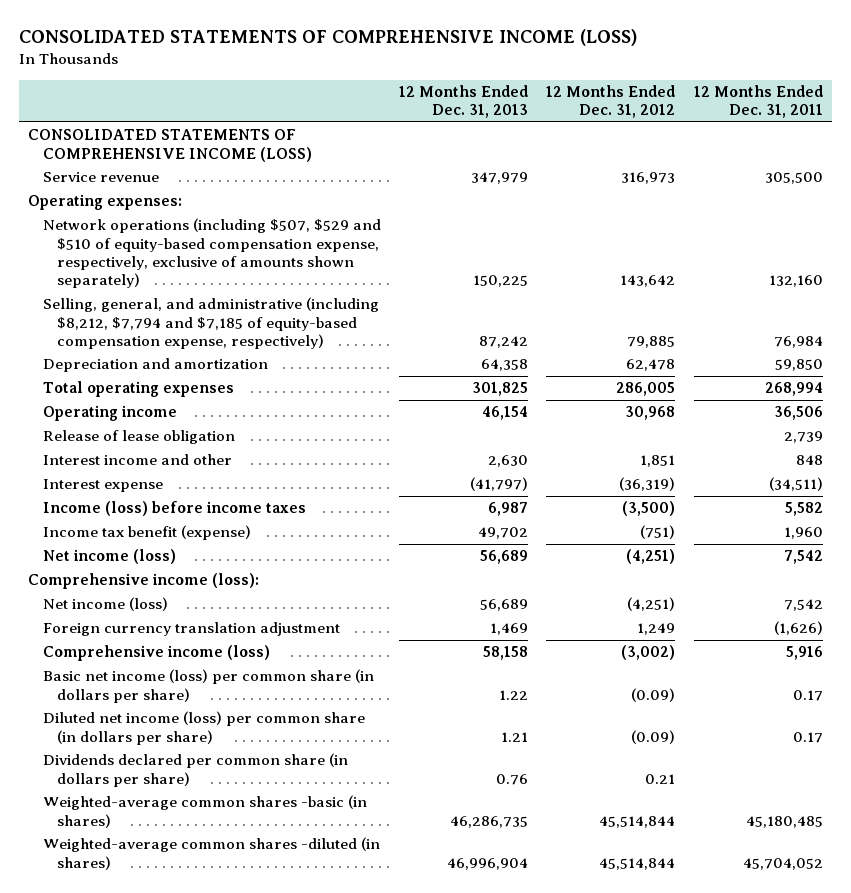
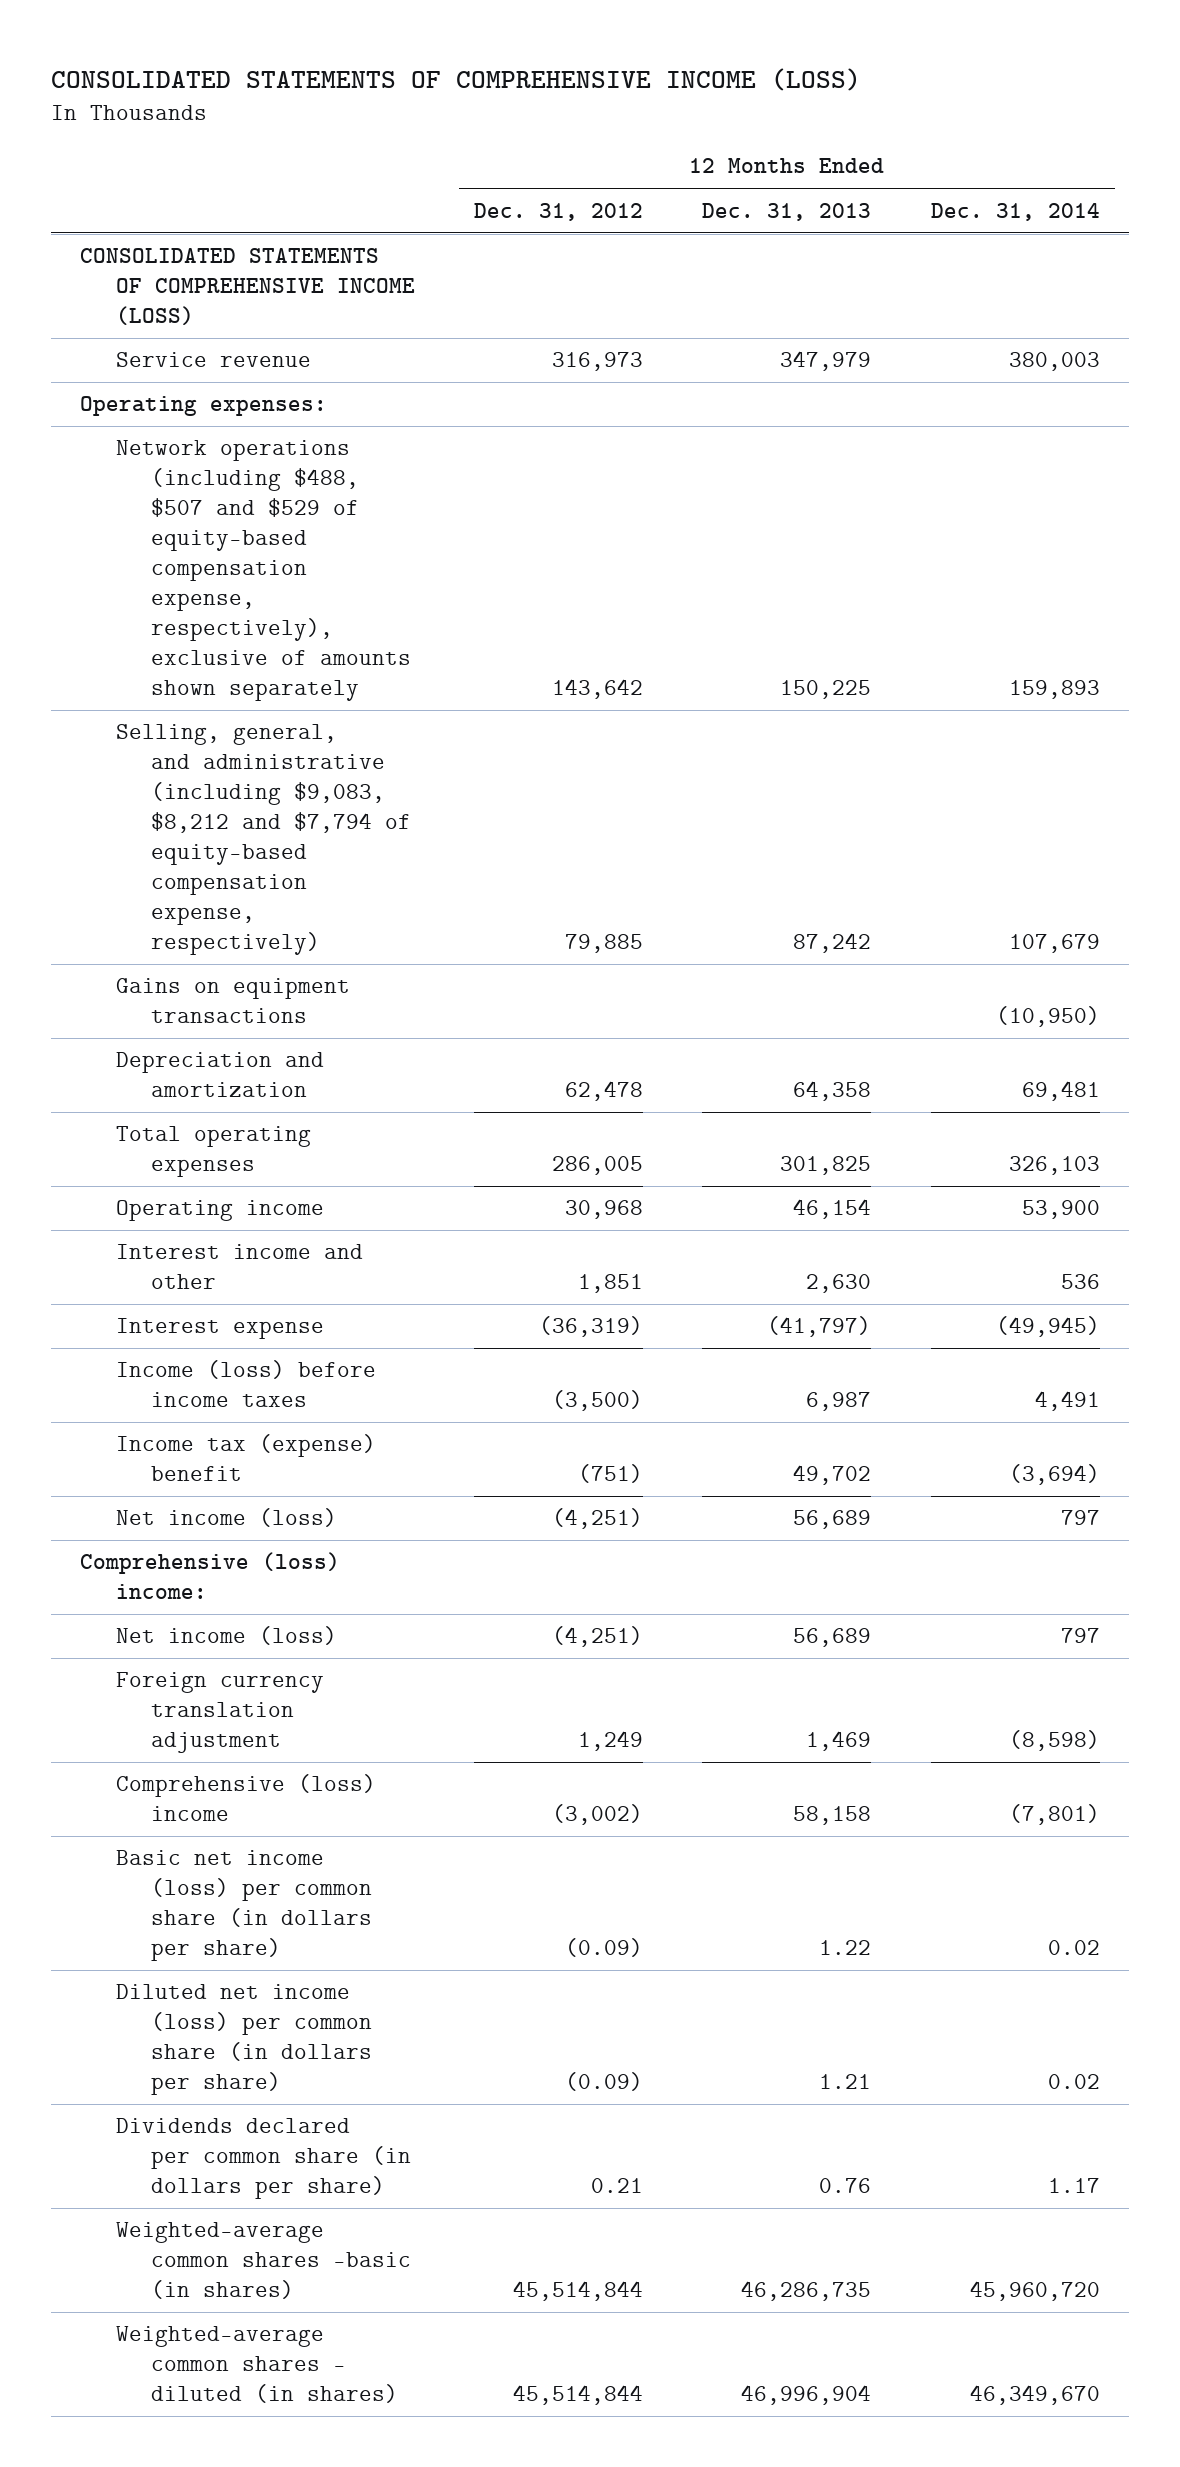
- | 12 Months Ended Dec. 31, 2013 | 12 Months Ended Dec. 31, 2012 | 12 Months Ended Dec. 31, 2011
+ | 12 Months Ended Dec. 31, 2012 | 12 Months Ended Dec. 31, 2013 | 12 Months Ended Dec. 31, 2014
- Network operations (including $507, $529 and $510 of equity-based compensation expense, respectively, exclusive of amounts shown separately) | 150,225 | 143,642 | 132,160
- Selling, general, and administrative (including $8,212, $7,794 and $7,185 of equity-based compensation expense, respectively) | 87,242 | 79,885 | 76,984
+ Network operations (including $488, $507 and $529 of equity-based compensation expense, respectively), exclusive of amounts shown separately | 143,642 | 150,225 | 159,893
+ Selling, general, and administrative (including $9,083, $8,212 and $7,794 of equity-based compensation expense, respectively) | 79,885 | 87,242 | 107,679
+ Gains on equipment transactions | | | (10,950)
- Release of lease obligation | | | 2,739
- Income tax benefit (expense) | 49,702 | (751) | 1,960
+ Income tax (expense) benefit | (751) | 49,702 | (3,694)
- Comprehensive income (loss):
+ Comprehensive (loss) income:
- Comprehensive income (loss) | 58,158 | (3,002) | 5,916
+ Comprehensive (loss) income | (3,002) | 58,158 | (7,801)
- Weighted-average common shares -diluted (in shares) | 46,996,904 | 45,514,844 | 45,704,052
+ Weighted-average common shares - diluted (in shares) | 45,514,844 | 46,996,904 | 46,349,670

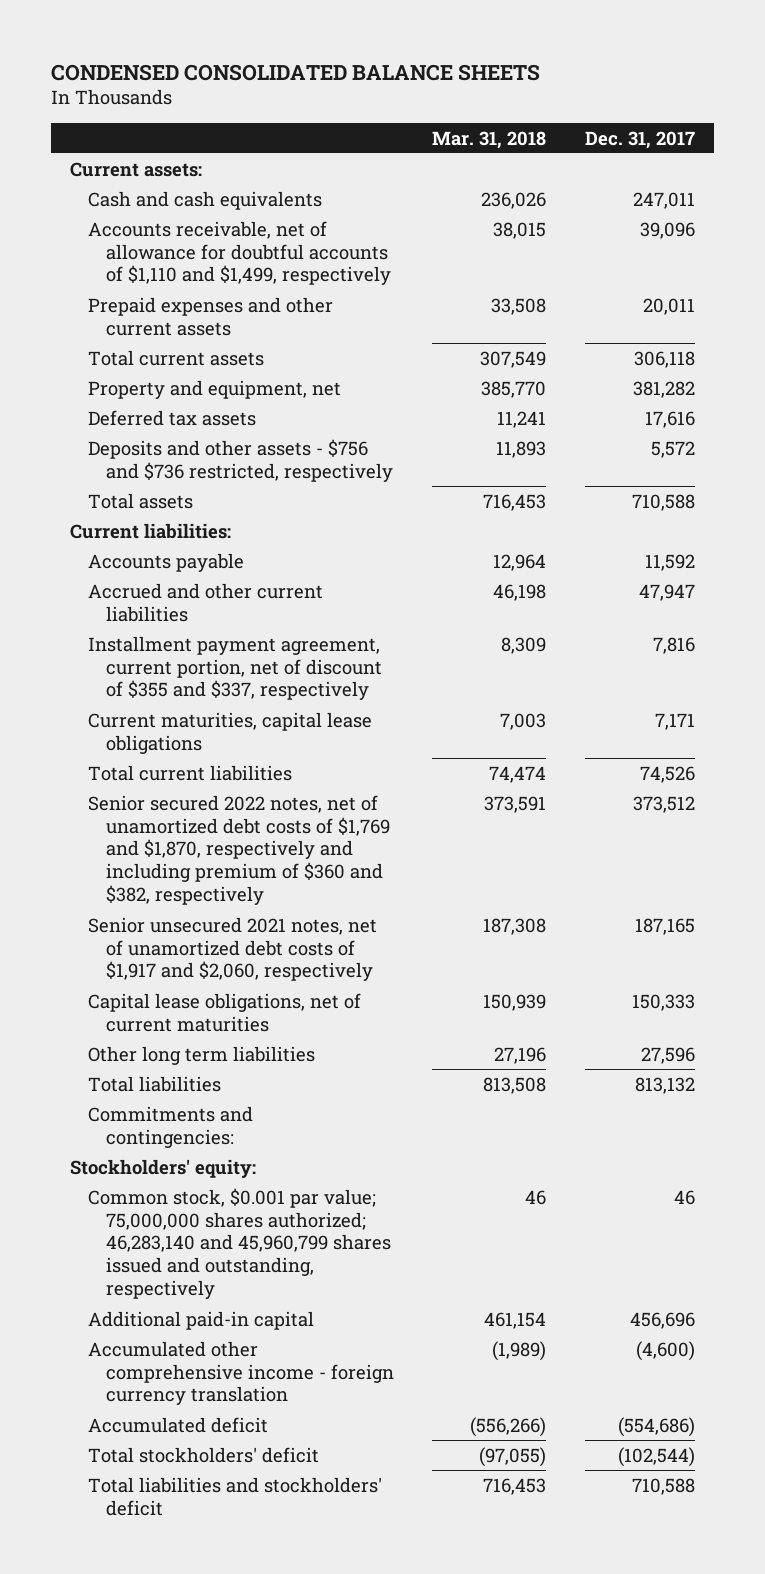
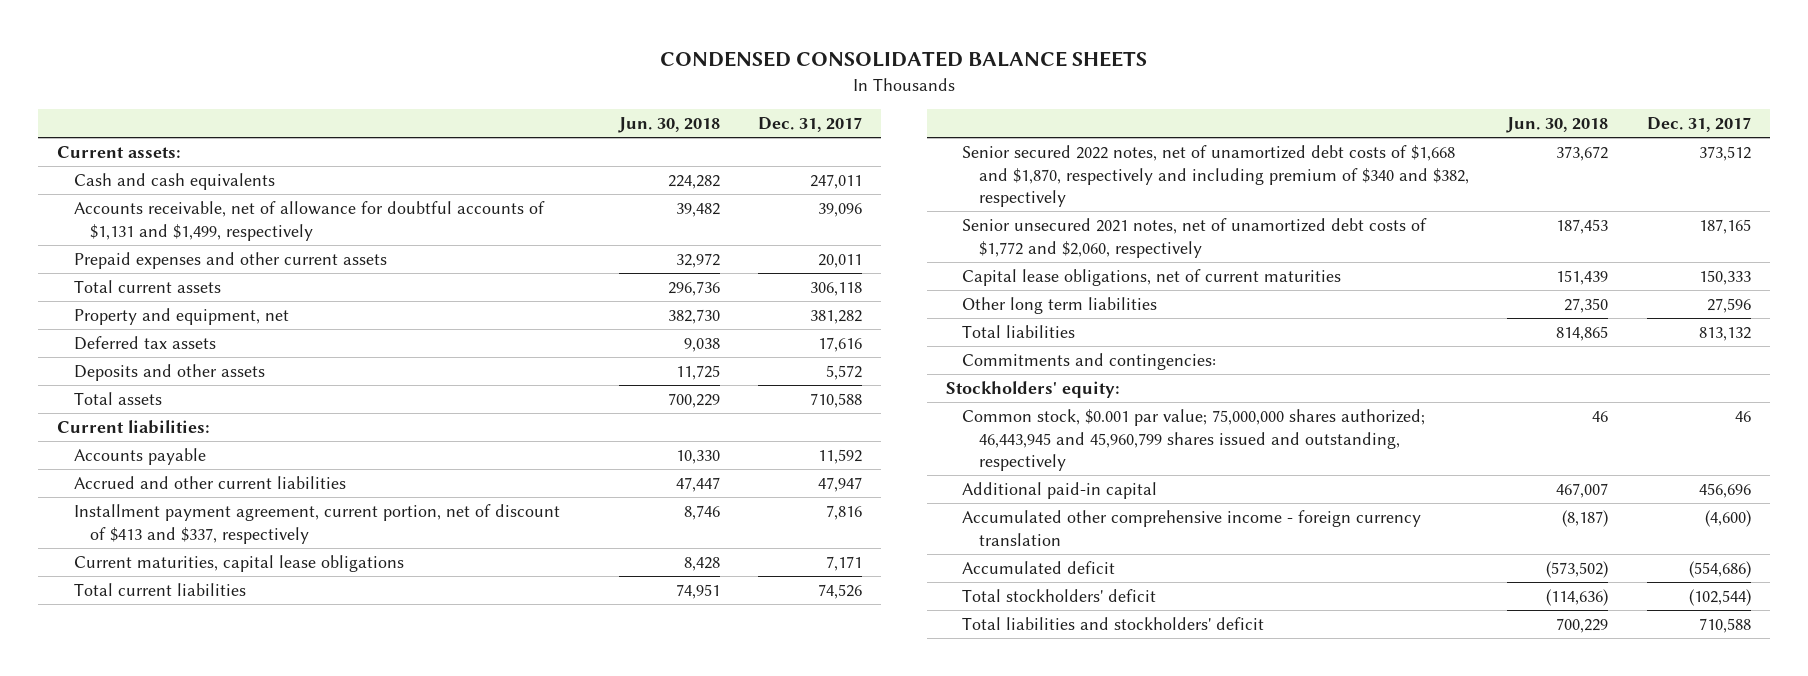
- | Mar. 31, 2018 | Dec. 31, 2017
+ | Jun. 30, 2018 | Dec. 31, 2017
- Accounts receivable, net of allowance for doubtful accounts of $1,110 and $1,499, respectively | 38,015 | 39,096
+ Accounts receivable, net of allowance for doubtful accounts of $1,131 and $1,499, respectively | 39,482 | 39,096
- Deposits and other assets - $756 and $736 restricted, respectively | 11,893 | 5,572
+ Deposits and other assets | 11,725 | 5,572
- Installment payment agreement, current portion, net of discount of $355 and $337, respectively | 8,309 | 7,816
+ Installment payment agreement, current portion, net of discount of $413 and $337, respectively | 8,746 | 7,816
- Senior secured 2022 notes, net of unamortized debt costs of $1,769 and $1,870, respectively and including premium of $360 and $382, respectively | 373,591 | 373,512
- Senior unsecured 2021 notes, net of unamortized debt costs of $1,917 and $2,060, respectively | 187,308 | 187,165
+ Senior secured 2022 notes, net of unamortized debt costs of $1,668 and $1,870, respectively and including premium of $340 and $382, respectively | 373,672 | 373,512
+ Senior unsecured 2021 notes, net of unamortized debt costs of $1,772 and $2,060, respectively | 187,453 | 187,165
- Common stock, $0.001 par value; 75,000,000 shares authorized; 46,283,140 and 45,960,799 shares issued and outstanding, respectively | 46 | 46
+ Common stock, $0.001 par value; 75,000,000 shares authorized; 46,443,945 and 45,960,799 shares issued and outstanding, respectively | 46 | 46

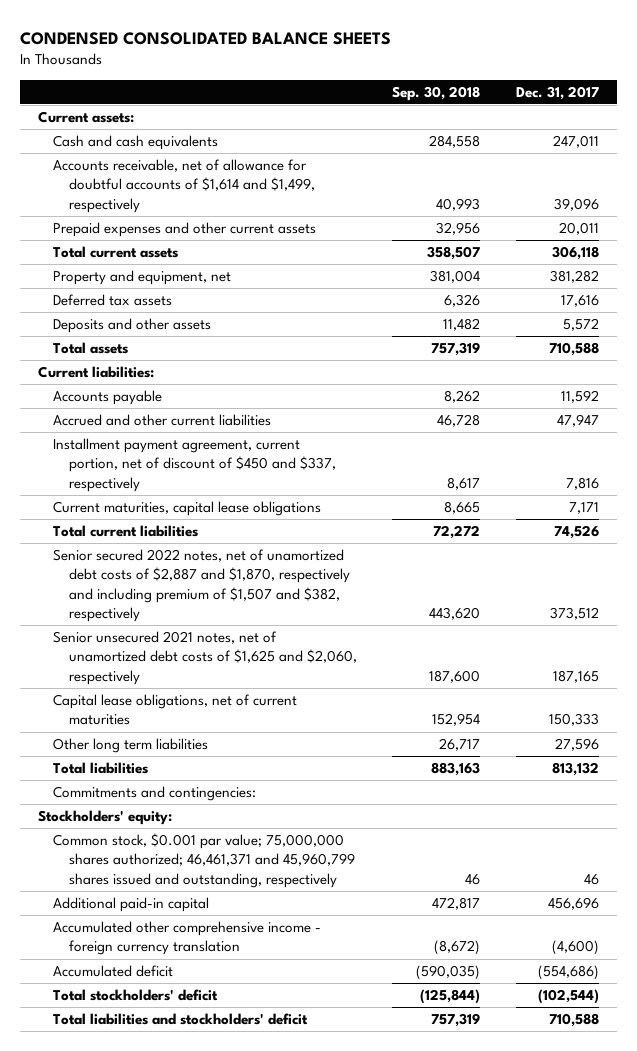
- | Jun. 30, 2018 | Dec. 31, 2017
+ | Sep. 30, 2018 | Dec. 31, 2017
- Accounts receivable, net of allowance for doubtful accounts of $1,131 and $1,499, respectively | 39,482 | 39,096
+ Accounts receivable, net of allowance for doubtful accounts of $1,614 and $1,499, respectively | 40,993 | 39,096
- Installment payment agreement, current portion, net of discount of $413 and $337, respectively | 8,746 | 7,816
+ Installment payment agreement, current portion, net of discount of $450 and $337, respectively | 8,617 | 7,816
- Senior secured 2022 notes, net of unamortized debt costs of $1,668 and $1,870, respectively and including premium of $340 and $382, respectively | 373,672 | 373,512
- Senior unsecured 2021 notes, net of unamortized debt costs of $1,772 and $2,060, respectively | 187,453 | 187,165
+ Senior secured 2022 notes, net of unamortized debt costs of $2,887 and $1,870, respectively and including premium of $1,507 and $382, respectively | 443,620 | 373,512
+ Senior unsecured 2021 notes, net of unamortized debt costs of $1,625 and $2,060, respectively | 187,600 | 187,165
- Common stock, $0.001 par value; 75,000,000 shares authorized; 46,443,945 and 45,960,799 shares issued and outstanding, respectively | 46 | 46
+ Common stock, $0.001 par value; 75,000,000 shares authorized; 46,461,371 and 45,960,799 shares issued and outstanding, respectively | 46 | 46

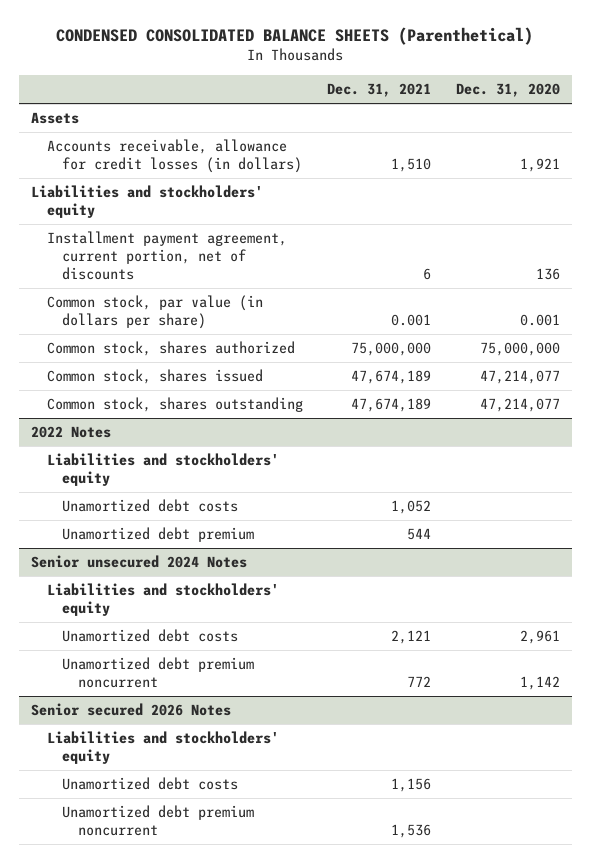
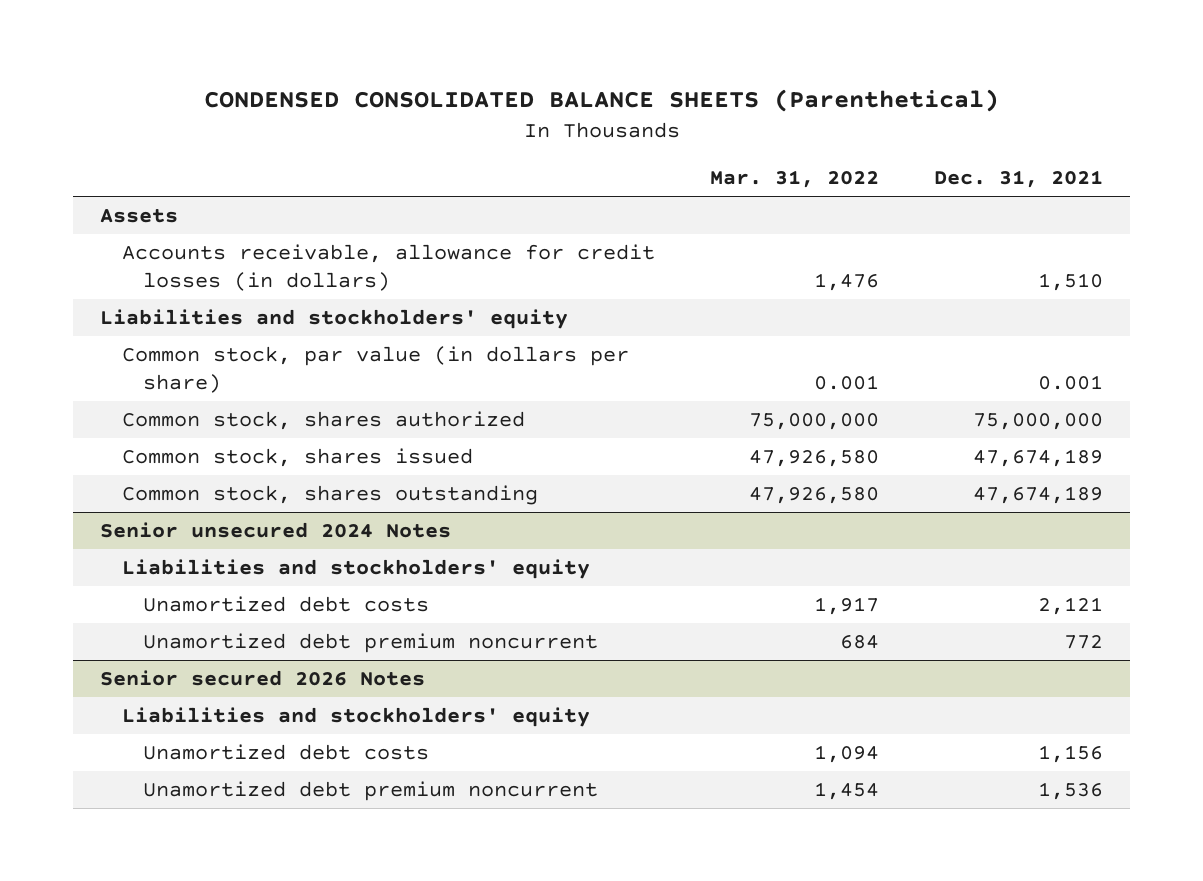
- | Dec. 31, 2021 | Dec. 31, 2020
+ | Mar. 31, 2022 | Dec. 31, 2021
- Installment payment agreement, current portion, net of discounts | 6 | 136
- 2022 Notes
- Liabilities and stockholders' equity
- Unamortized debt costs | 1,052 |
- Unamortized debt premium | 544 |

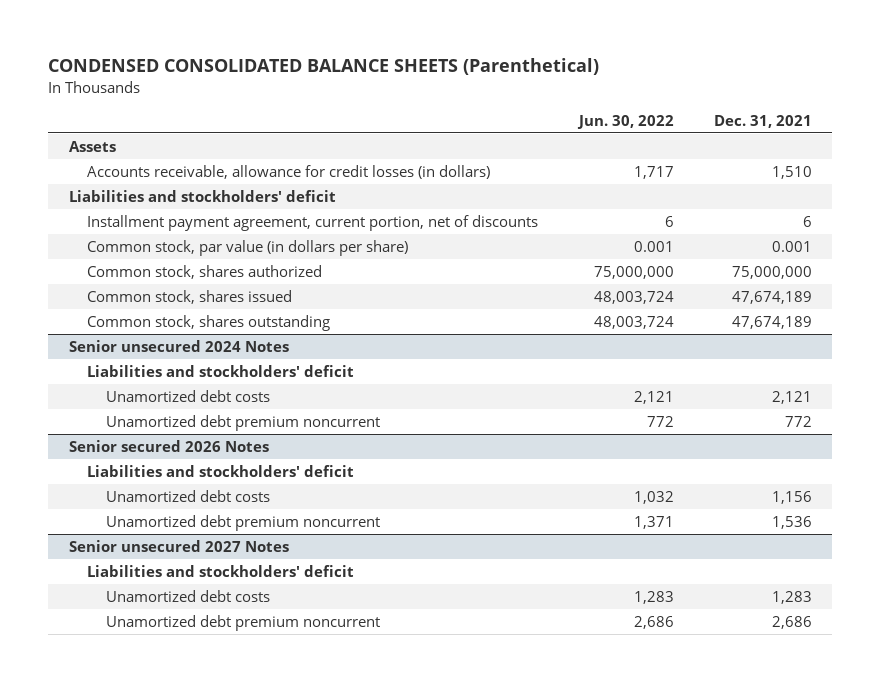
- | Mar. 31, 2022 | Dec. 31, 2021
+ | Jun. 30, 2022 | Dec. 31, 2021
- Liabilities and stockholders' equity
+ Liabilities and stockholders' deficit
+ Installment payment agreement, current portion, net of discounts | 6 | 6
@ Senior unsecured 2024 Notes
- Liabilities and stockholders' equity
+ Liabilities and stockholders' deficit
@ Senior secured 2026 Notes
- Liabilities and stockholders' equity
+ Liabilities and stockholders' deficit
+ Senior unsecured 2027 Notes
+ Liabilities and stockholders' deficit
+ Unamortized debt costs | 1,283 | 1,283
+ Unamortized debt premium noncurrent | 2,686 | 2,686

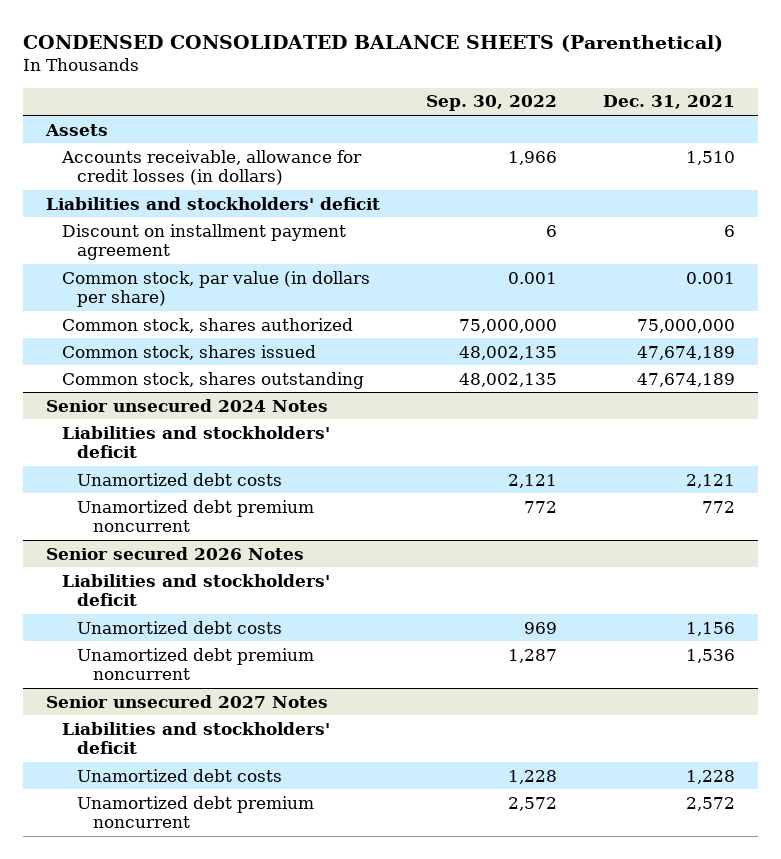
- | Jun. 30, 2022 | Dec. 31, 2021
+ | Sep. 30, 2022 | Dec. 31, 2021
- Installment payment agreement, current portion, net of discounts | 6 | 6
+ Discount on installment payment agreement | 6 | 6
@ Senior unsecured 2027 Notes
- Unamortized debt costs | 1,283 | 1,283
- Unamortized debt premium noncurrent | 2,686 | 2,686
+ Unamortized debt costs | 1,228 | 1,228
+ Unamortized debt premium noncurrent | 2,572 | 2,572

